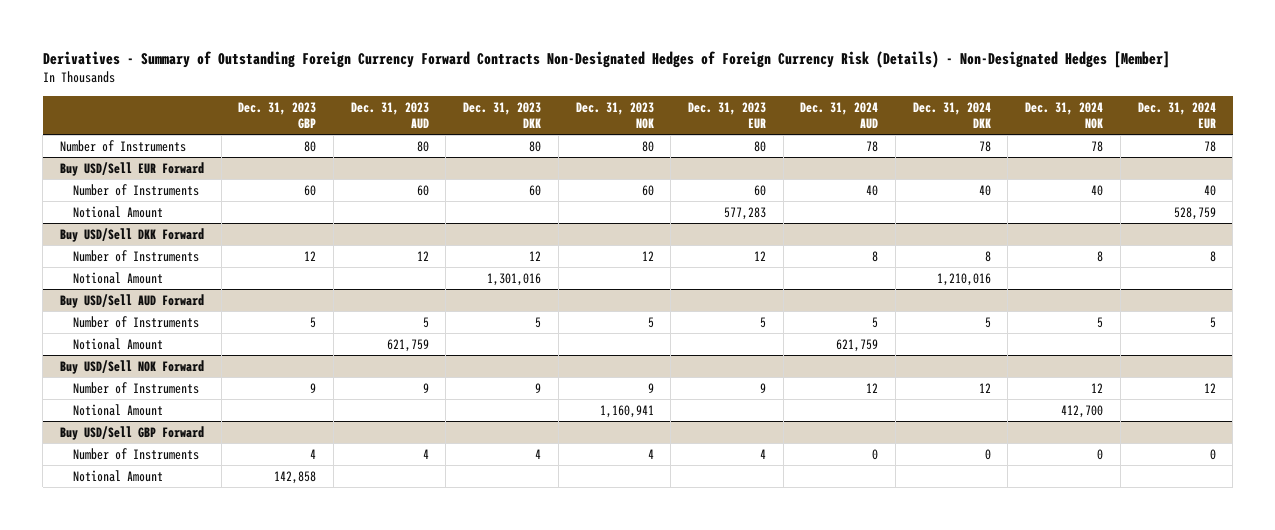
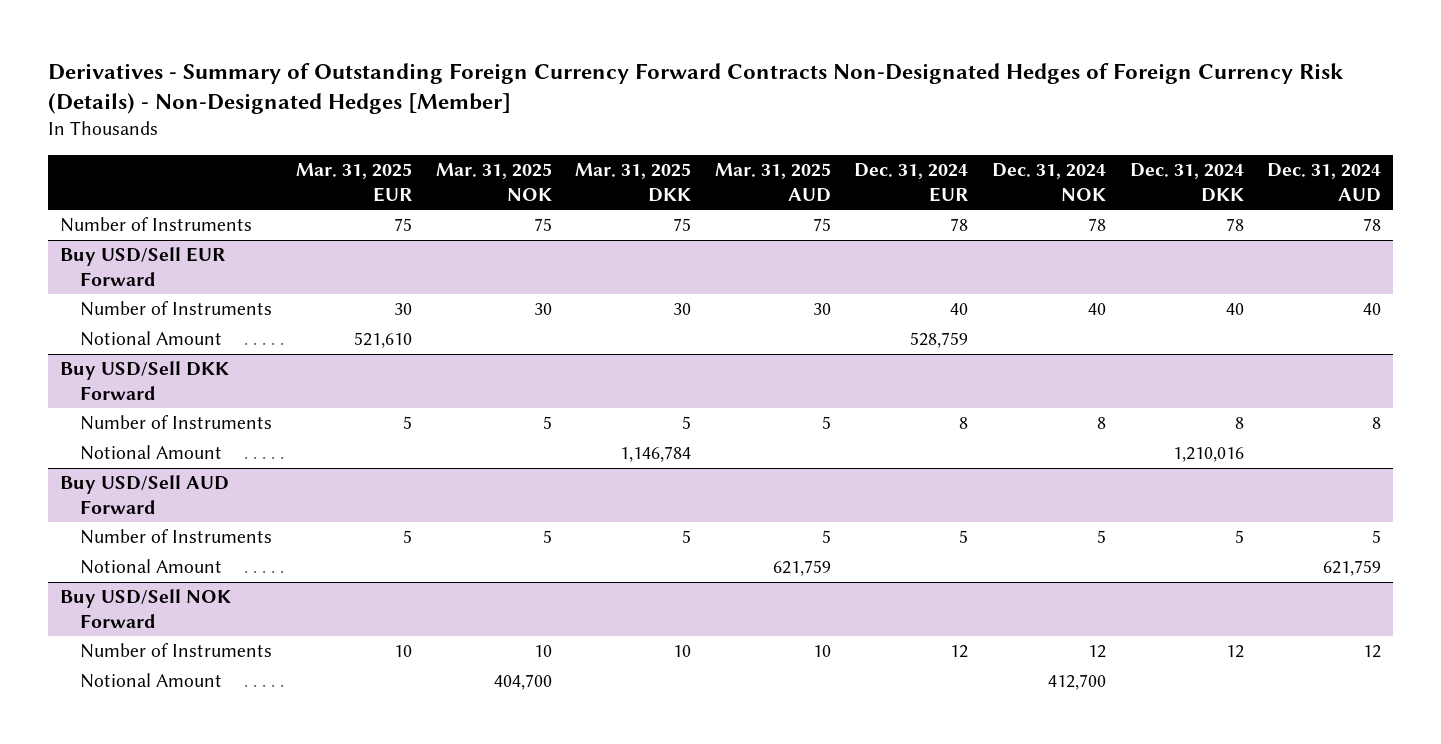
- | Dec. 31, 2023 GBP | Dec. 31, 2023 AUD | Dec. 31, 2023 DKK | Dec. 31, 2023 NOK | Dec. 31, 2023 EUR | Dec. 31, 2024 AUD | Dec. 31, 2024 DKK | Dec. 31, 2024 NOK | Dec. 31, 2024 EUR
+ | Mar. 31, 2025 EUR | Mar. 31, 2025 NOK | Mar. 31, 2025 DKK | Mar. 31, 2025 AUD | Dec. 31, 2024 EUR | Dec. 31, 2024 NOK | Dec. 31, 2024 DKK | Dec. 31, 2024 AUD
- Buy USD/Sell GBP Forward
- Number of Instruments | 4 | 4 | 4 | 4 | 4 | 0 | 0 | 0 | 0
- Notional Amount | 142,858 | | | | | | | |

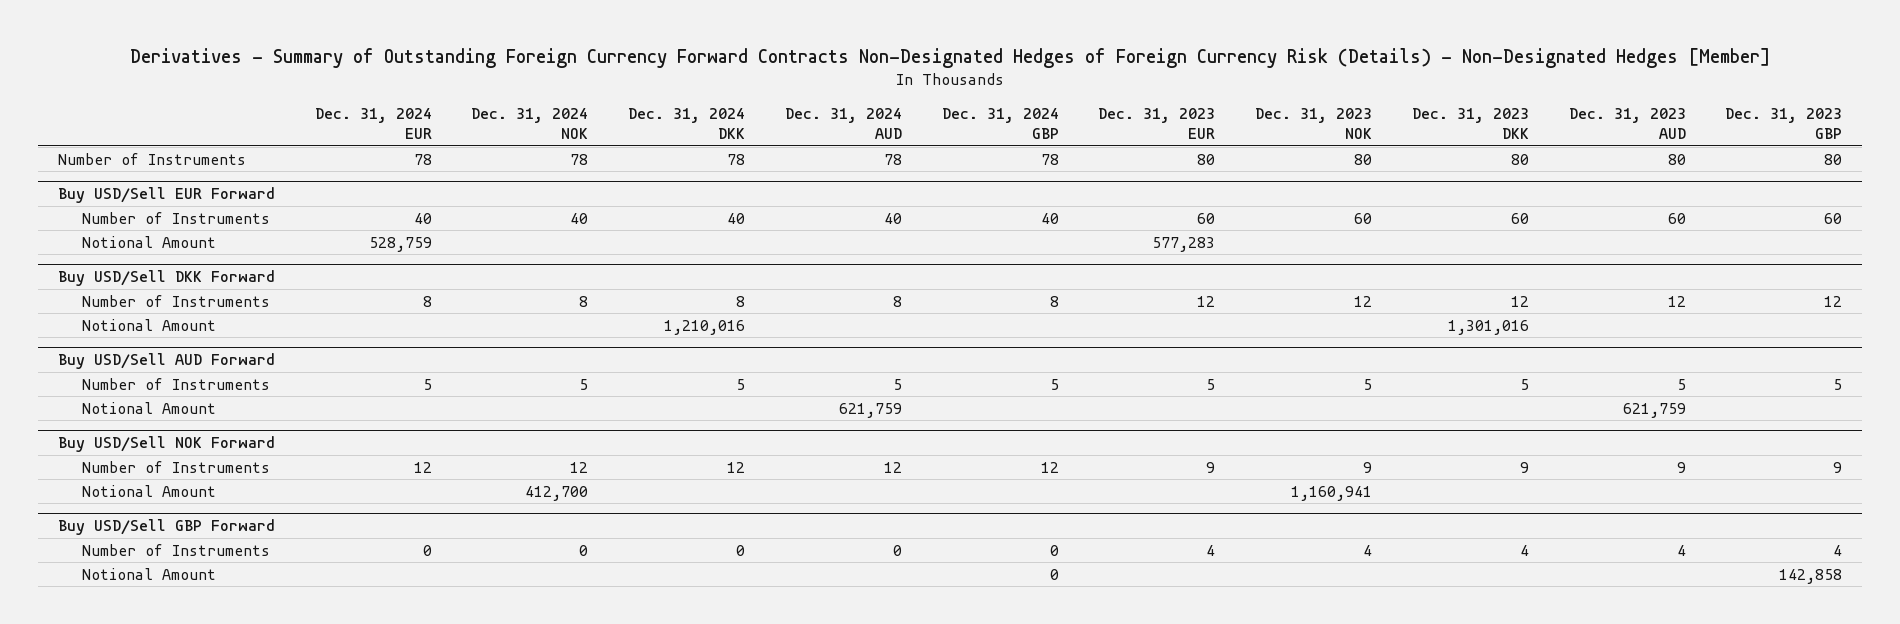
- | Mar. 31, 2025 EUR | Mar. 31, 2025 NOK | Mar. 31, 2025 DKK | Mar. 31, 2025 AUD | Dec. 31, 2024 EUR | Dec. 31, 2024 NOK | Dec. 31, 2024 DKK | Dec. 31, 2024 AUD
+ | Dec. 31, 2024 EUR | Dec. 31, 2024 NOK | Dec. 31, 2024 DKK | Dec. 31, 2024 AUD | Dec. 31, 2024 GBP | Dec. 31, 2023 EUR | Dec. 31, 2023 NOK | Dec. 31, 2023 DKK | Dec. 31, 2023 AUD | Dec. 31, 2023 GBP
+ Buy USD/Sell GBP Forward
+ Number of Instruments | 0 | 0 | 0 | 0 | 0 | 4 | 4 | 4 | 4 | 4
+ Notional Amount | | | | | 0 | | | | | 142,858

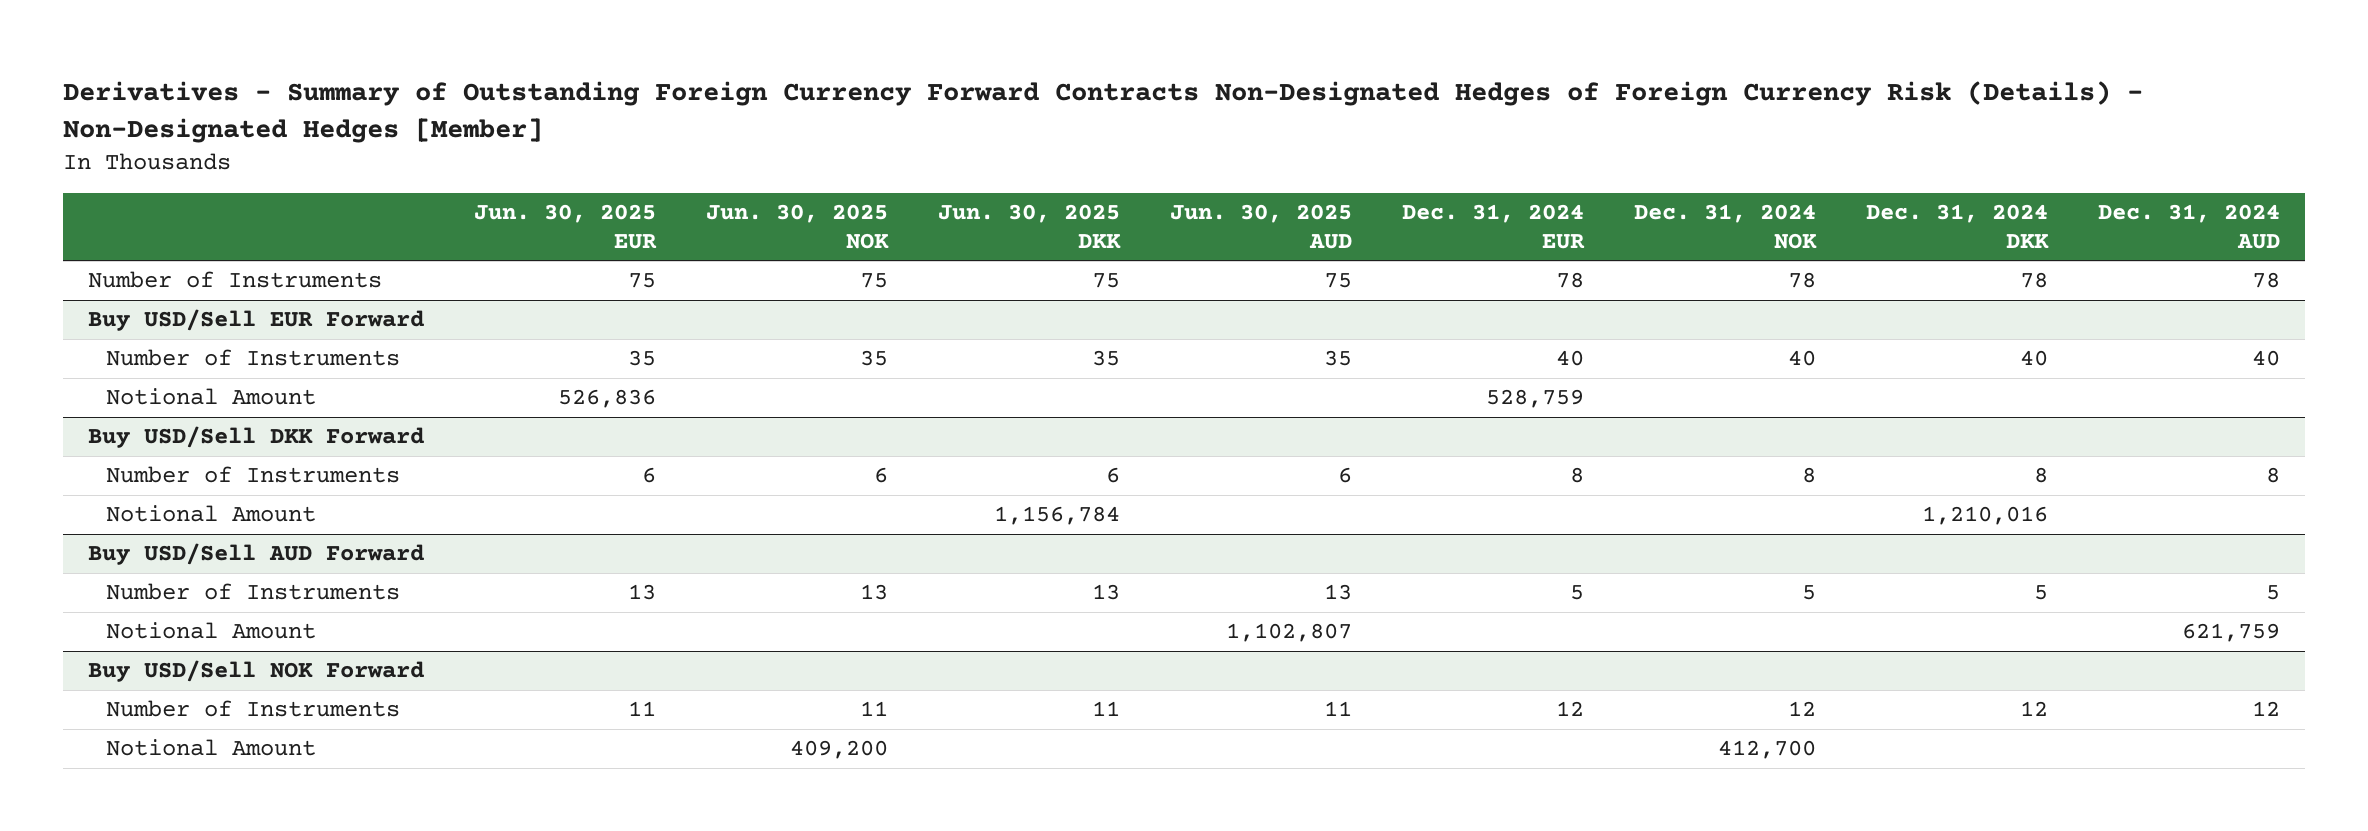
- | Dec. 31, 2024 EUR | Dec. 31, 2024 NOK | Dec. 31, 2024 DKK | Dec. 31, 2024 AUD | Dec. 31, 2024 GBP | Dec. 31, 2023 EUR | Dec. 31, 2023 NOK | Dec. 31, 2023 DKK | Dec. 31, 2023 AUD | Dec. 31, 2023 GBP
+ | Jun. 30, 2025 EUR | Jun. 30, 2025 NOK | Jun. 30, 2025 DKK | Jun. 30, 2025 AUD | Dec. 31, 2024 EUR | Dec. 31, 2024 NOK | Dec. 31, 2024 DKK | Dec. 31, 2024 AUD
- Buy USD/Sell GBP Forward
- Number of Instruments | 0 | 0 | 0 | 0 | 0 | 4 | 4 | 4 | 4 | 4
- Notional Amount | | | | | 0 | | | | | 142,858

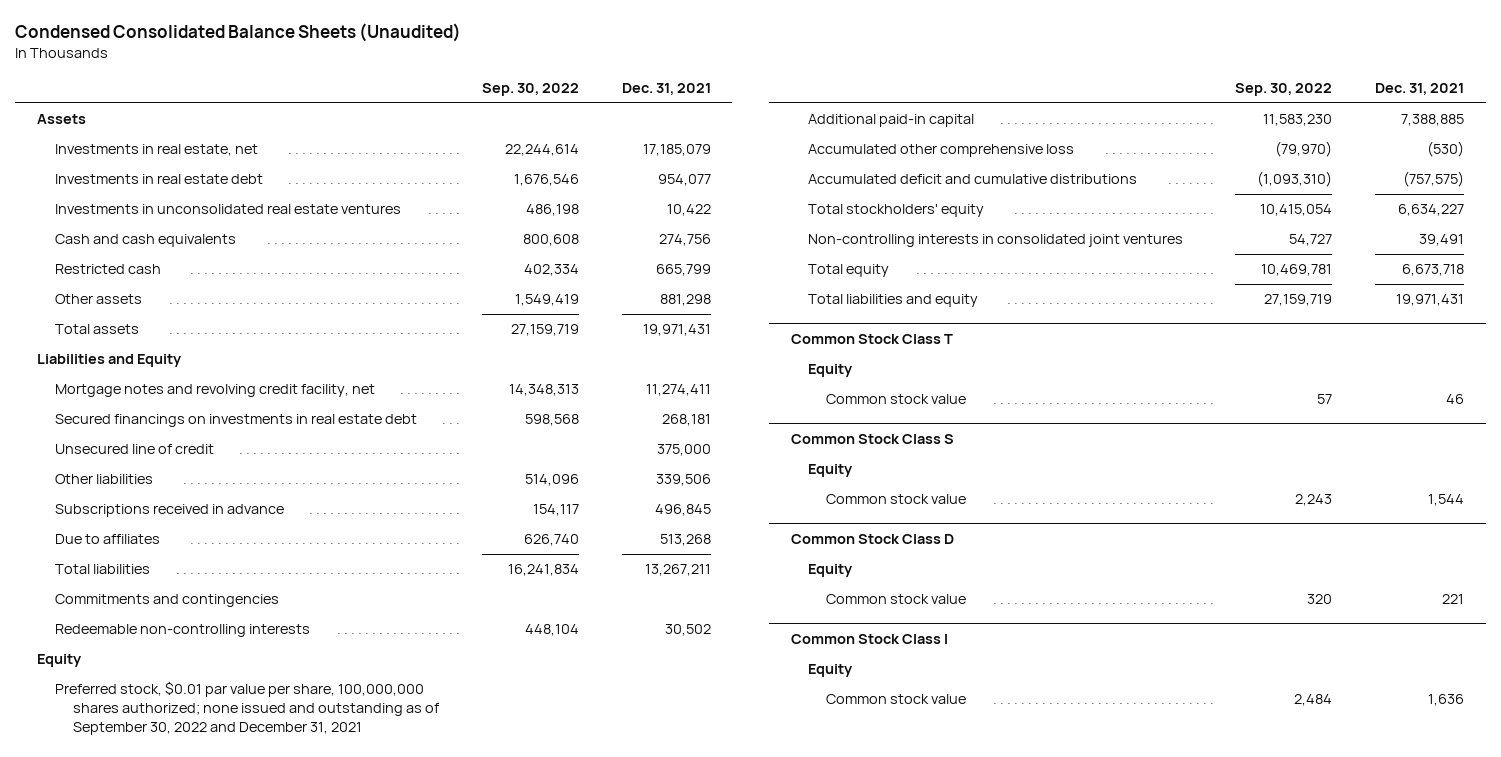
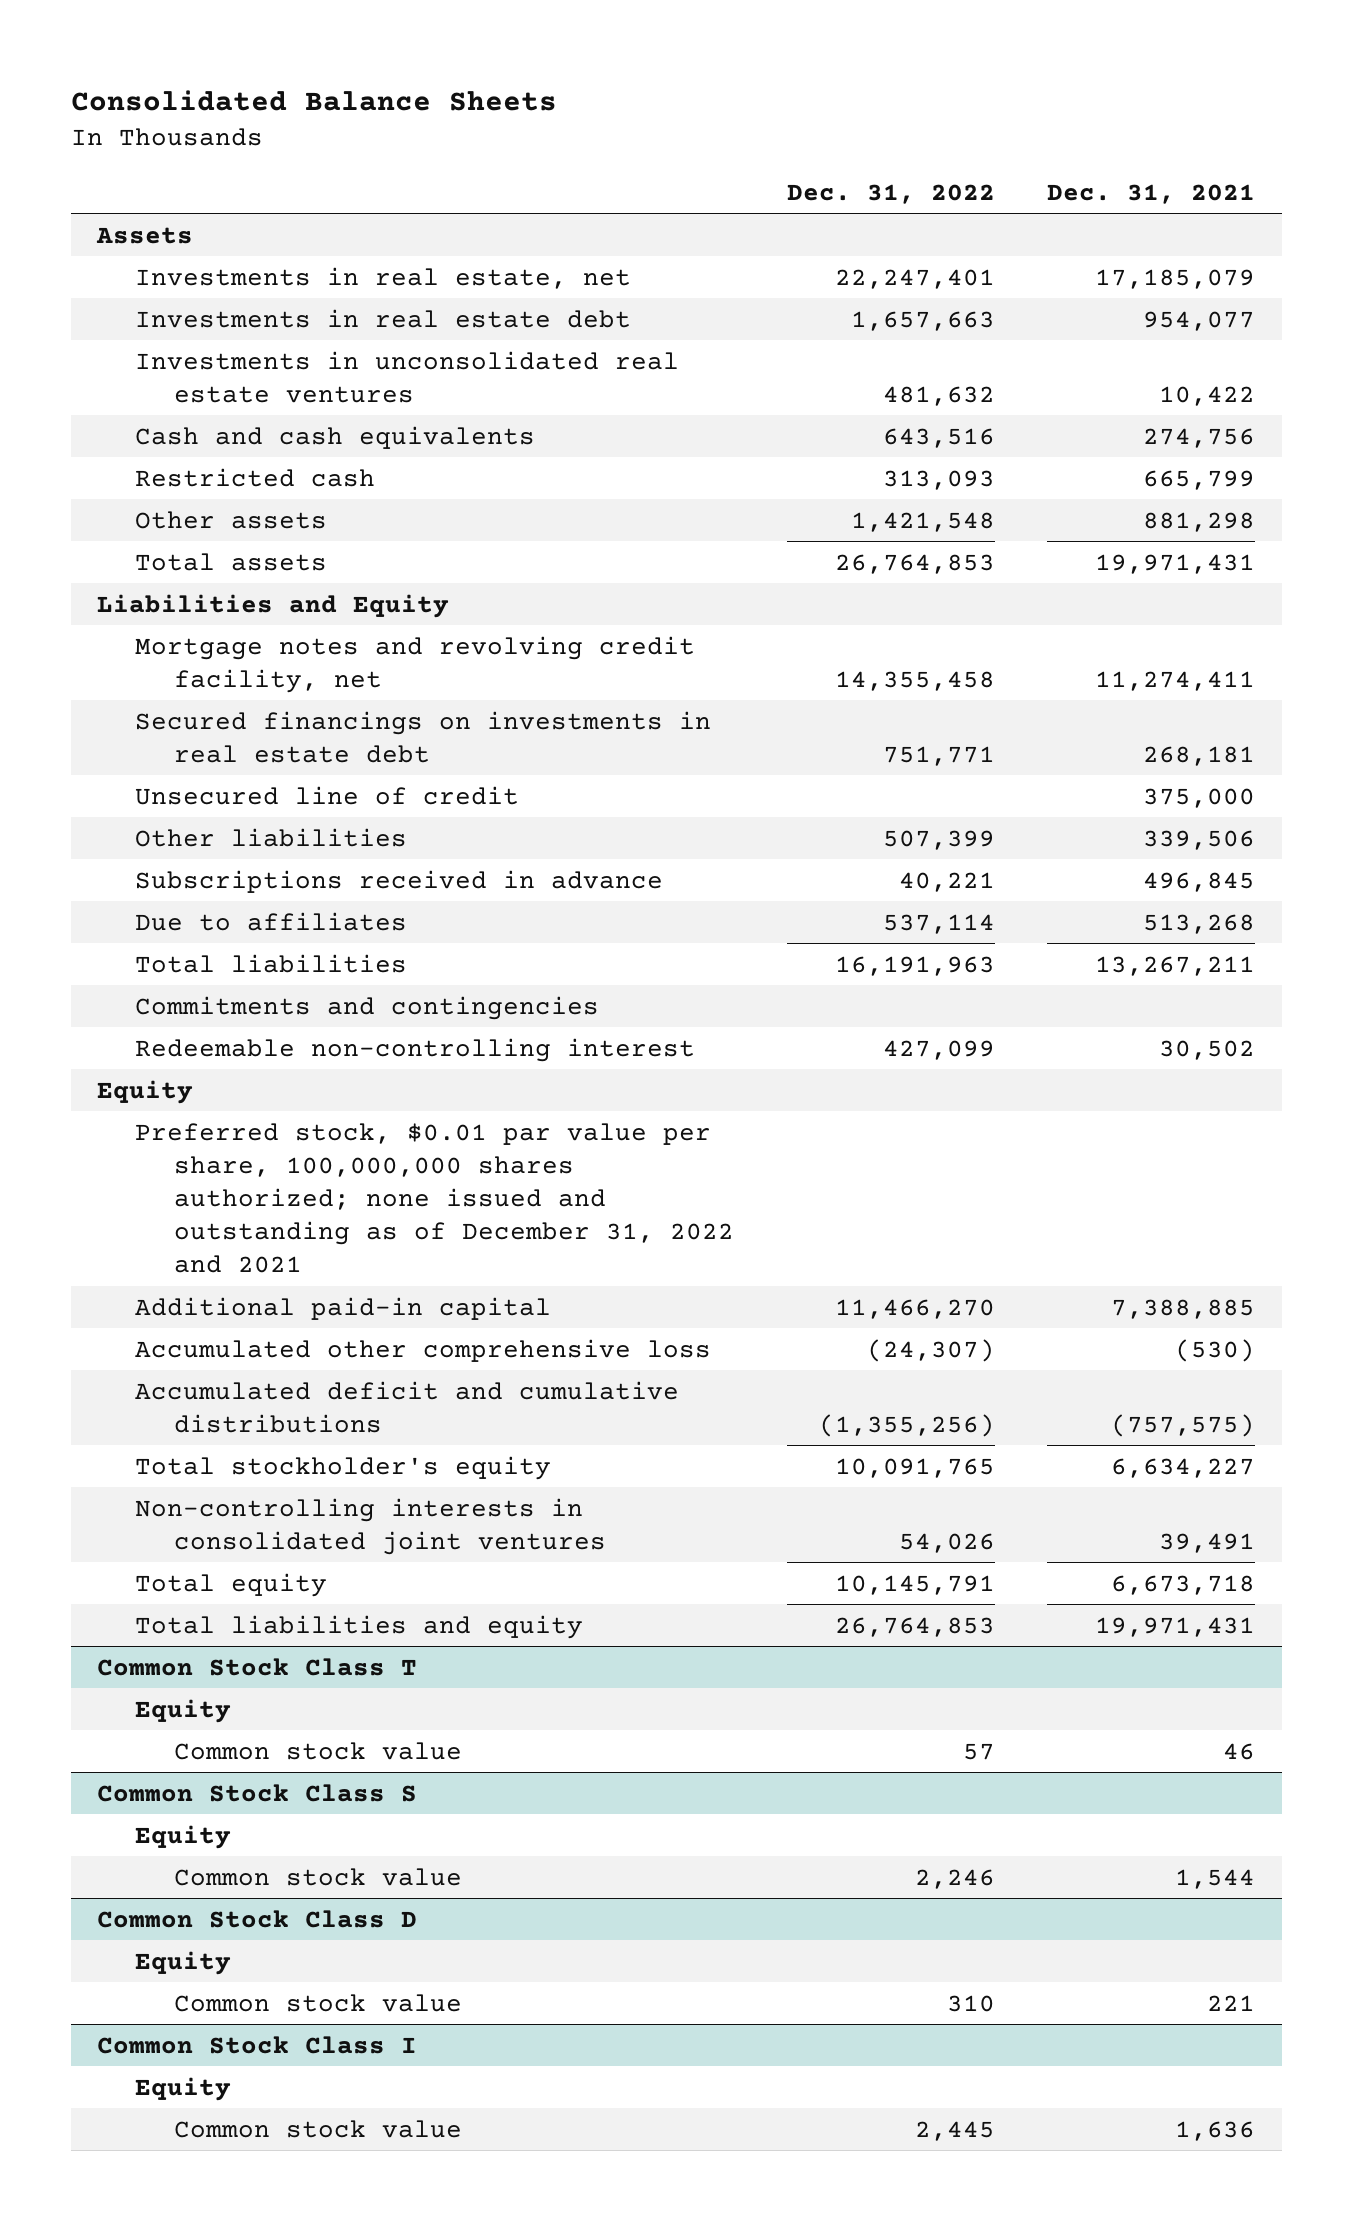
- Condensed Consolidated Balance Sheets (Unaudited)
+ Consolidated Balance Sheets
- | Sep. 30, 2022 | Dec. 31, 2021
+ | Dec. 31, 2022 | Dec. 31, 2021
- Redeemable non-controlling interests | 448,104 | 30,502
+ Redeemable non-controlling interest | 427,099 | 30,502
- Preferred stock, $0.01 par value per share, 100,000,000 shares authorized; none issued and outstanding as of September 30, 2022 and December 31, 2021
+ Preferred stock, $0.01 par value per share, 100,000,000 shares authorized; none issued and outstanding as of December 31, 2022 and 2021
- Total stockholders' equity | 10,415,054 | 6,634,227
+ Total stockholder's equity | 10,091,765 | 6,634,227

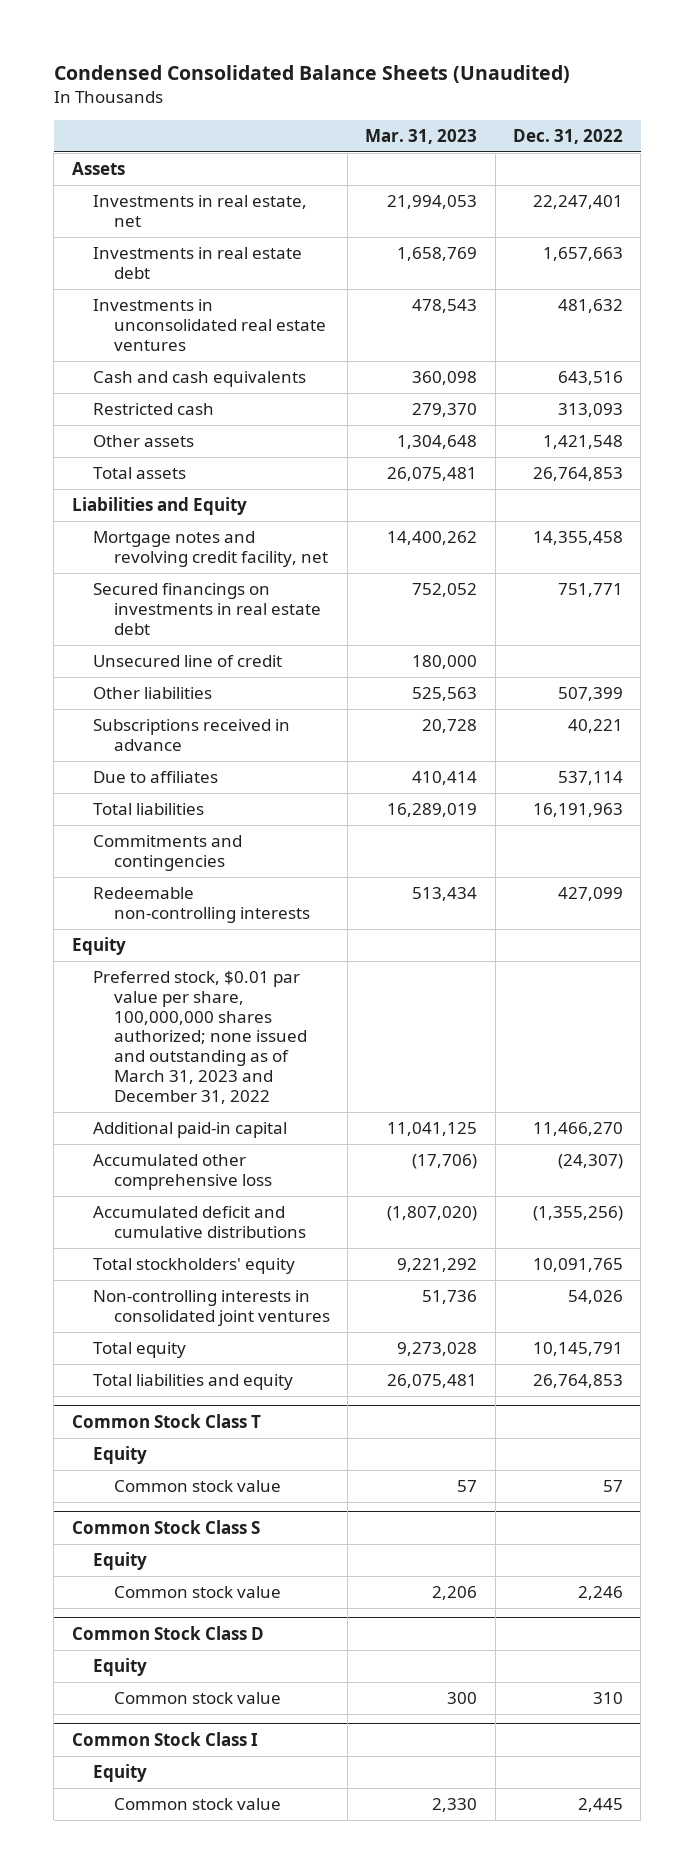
- Consolidated Balance Sheets
+ Condensed Consolidated Balance Sheets (Unaudited)
- | Dec. 31, 2022 | Dec. 31, 2021
+ | Mar. 31, 2023 | Dec. 31, 2022
- Redeemable non-controlling interest | 427,099 | 30,502
+ Redeemable non-controlling interests | 513,434 | 427,099
- Preferred stock, $0.01 par value per share, 100,000,000 shares authorized; none issued and outstanding as of December 31, 2022 and 2021
+ Preferred stock, $0.01 par value per share, 100,000,000 shares authorized; none issued and outstanding as of March 31, 2023 and December 31, 2022
- Total stockholder's equity | 10,091,765 | 6,634,227
+ Total stockholders' equity | 9,221,292 | 10,091,765

